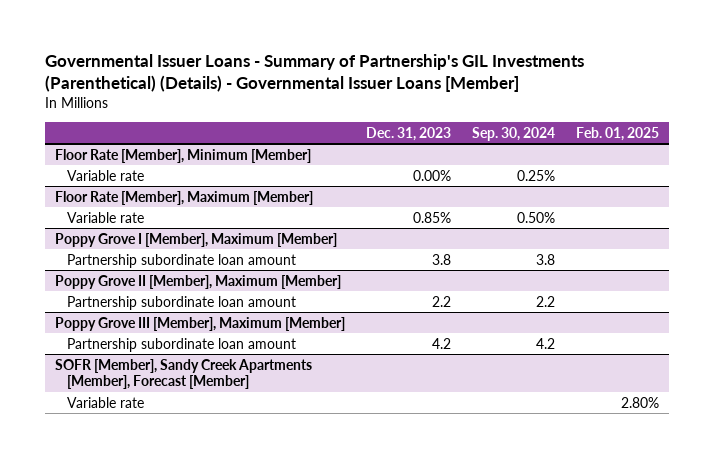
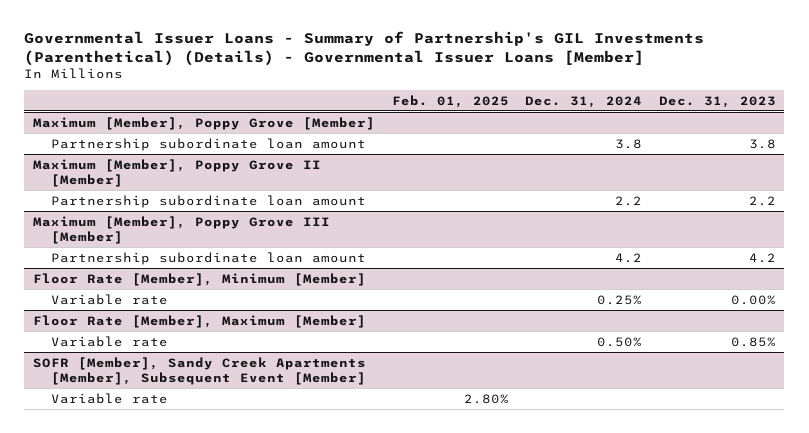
- | Dec. 31, 2023 | Sep. 30, 2024 | Feb. 01, 2025
+ | Feb. 01, 2025 | Dec. 31, 2024 | Dec. 31, 2023
+ Maximum [Member], Poppy Grove [Member]
+ Partnership subordinate loan amount | | 3.8 | 3.8
+ Maximum [Member], Poppy Grove II [Member]
+ Partnership subordinate loan amount | | 2.2 | 2.2
+ Maximum [Member], Poppy Grove III [Member]
+ Partnership subordinate loan amount | | 4.2 | 4.2
- Poppy Grove I [Member], Maximum [Member]
- Partnership subordinate loan amount | 3.8 | 3.8 |
- Poppy Grove II [Member], Maximum [Member]
- Partnership subordinate loan amount | 2.2 | 2.2 |
- Poppy Grove III [Member], Maximum [Member]
- Partnership subordinate loan amount | 4.2 | 4.2 |
- SOFR [Member], Sandy Creek Apartments [Member], Forecast [Member]
+ SOFR [Member], Sandy Creek Apartments [Member], Subsequent Event [Member]

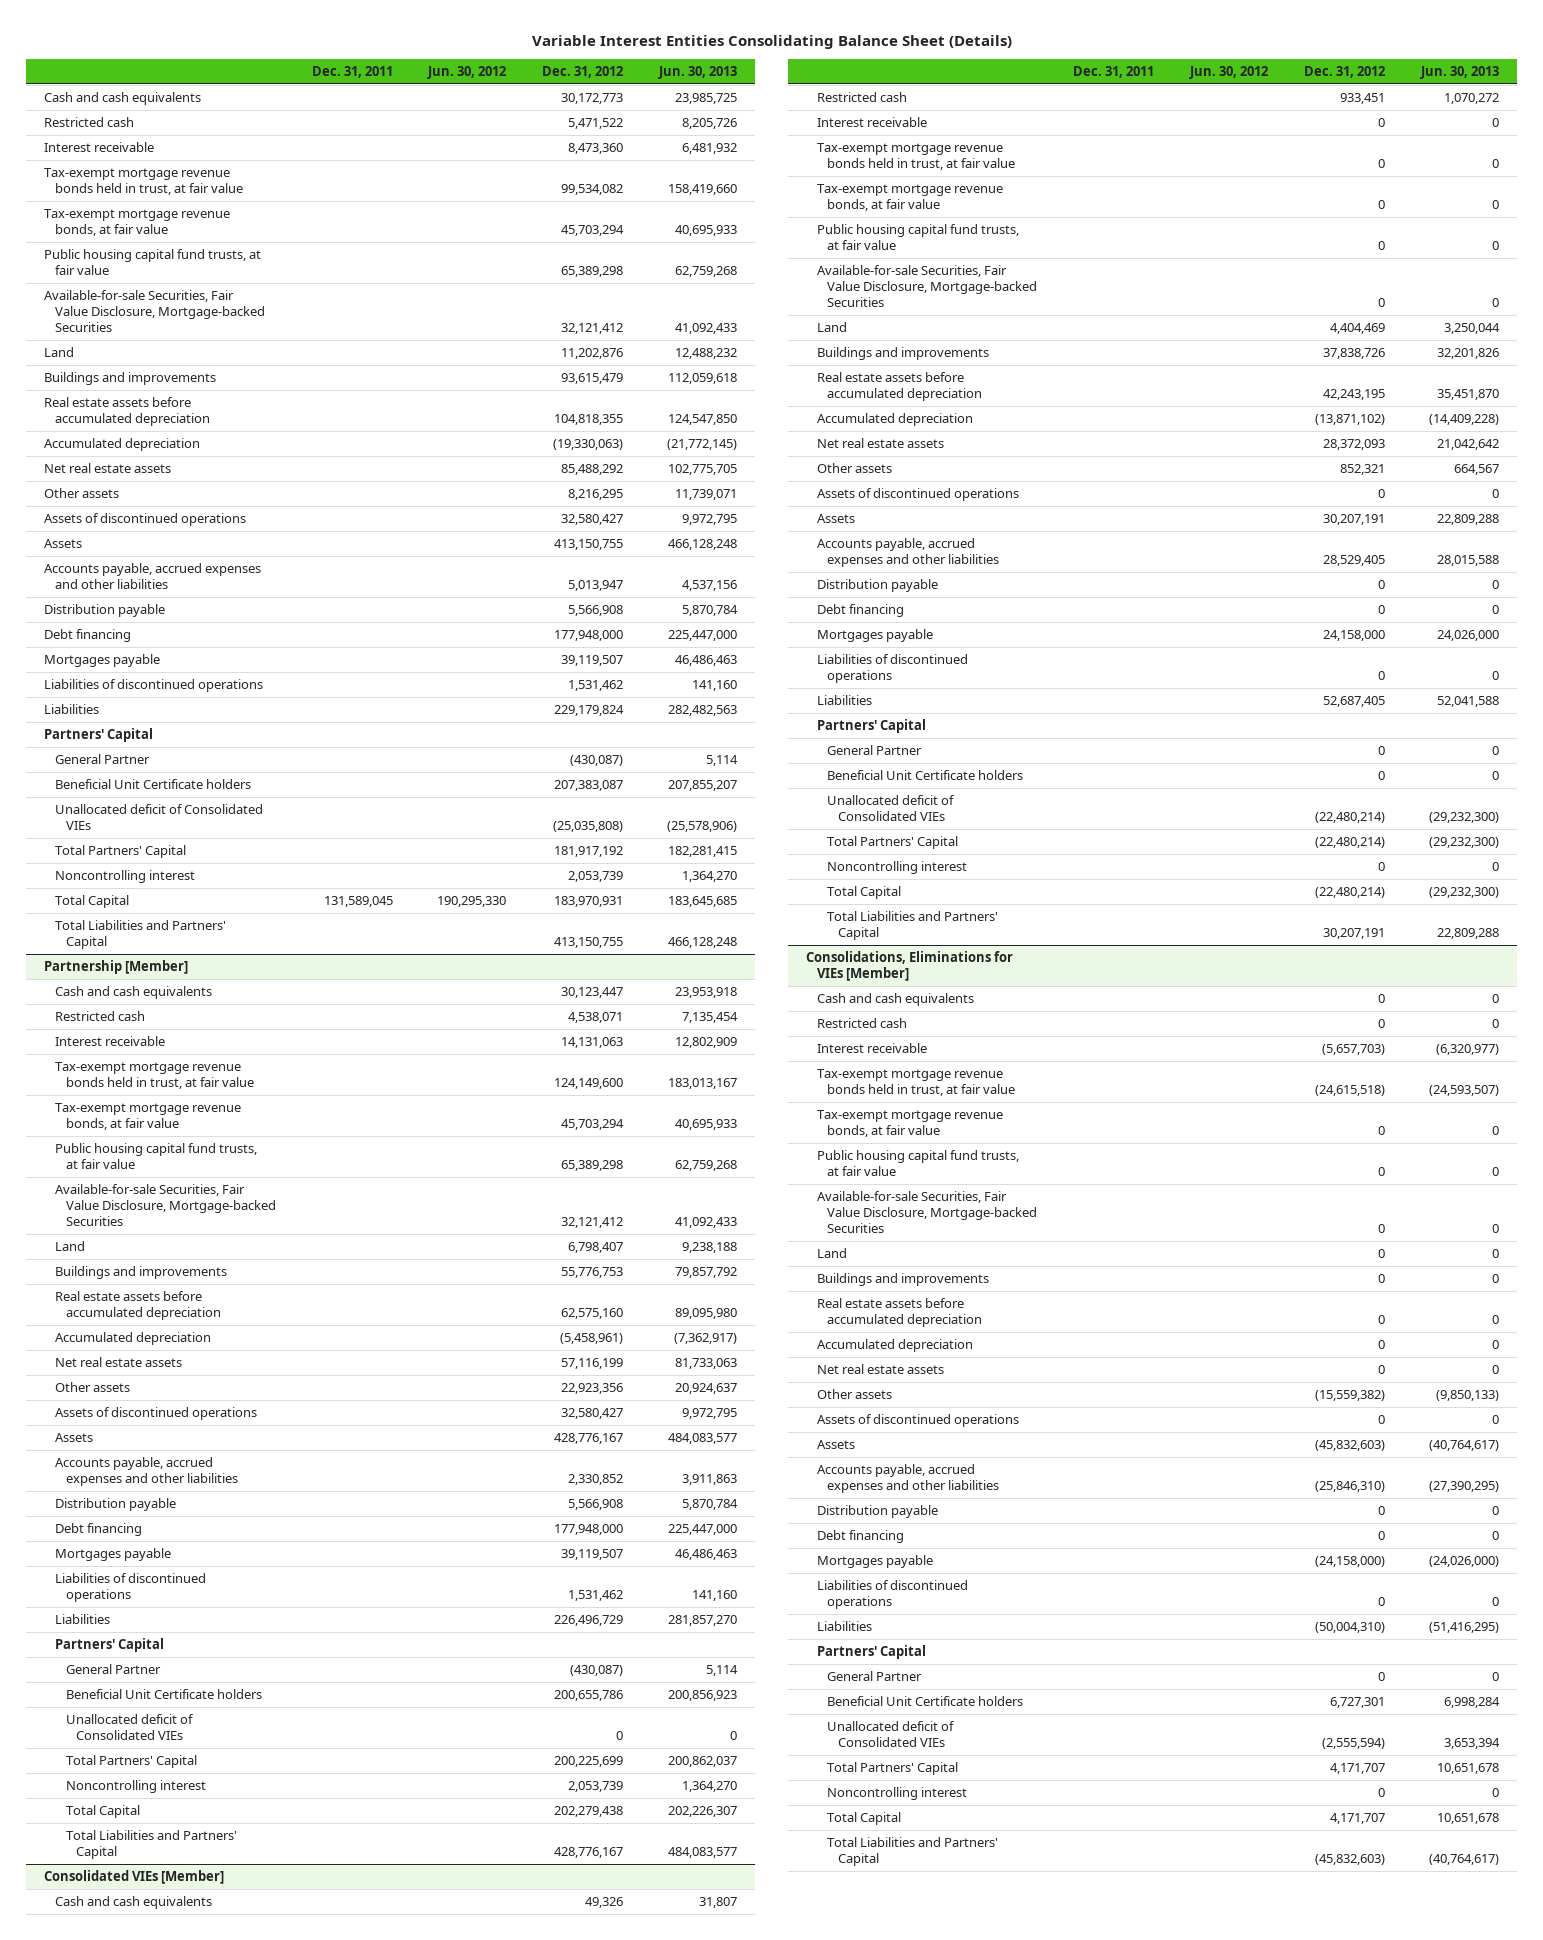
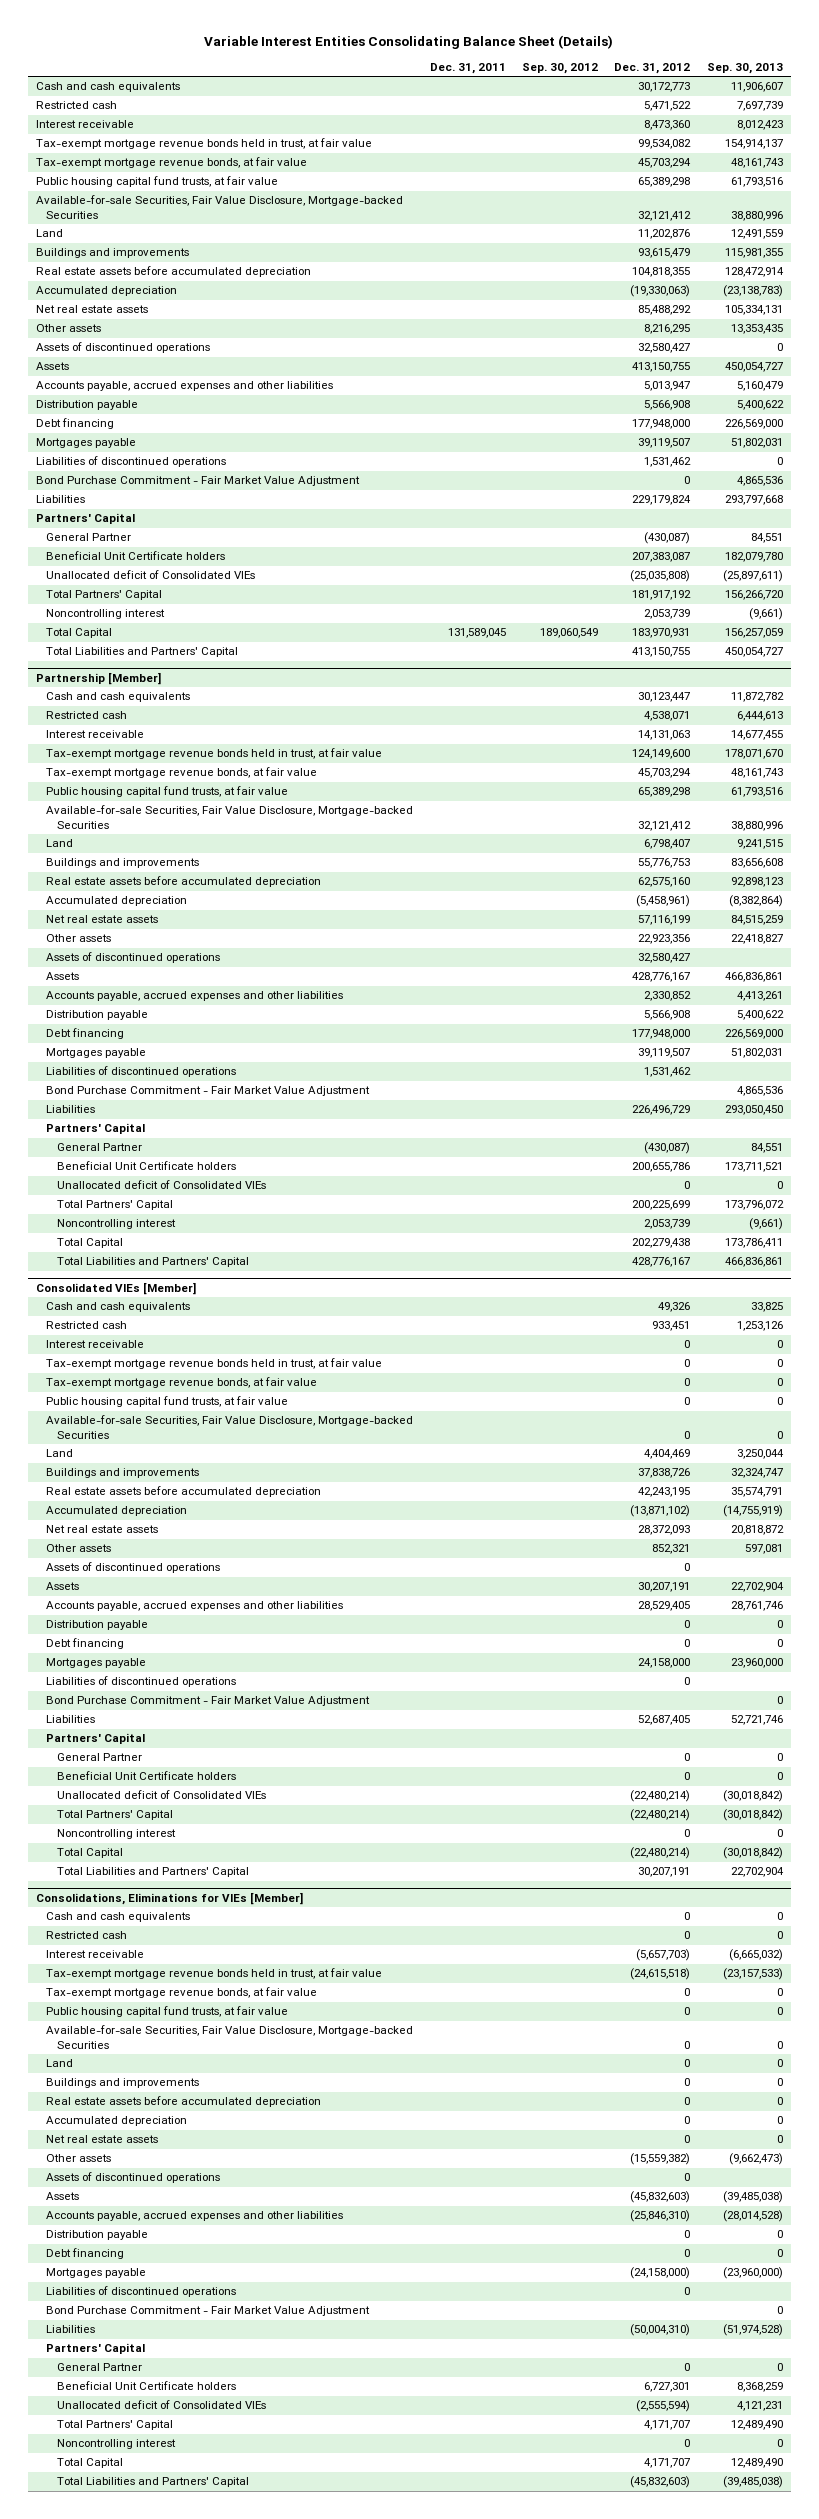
- | Dec. 31, 2011 | Jun. 30, 2012 | Dec. 31, 2012 | Jun. 30, 2013
+ | Dec. 31, 2011 | Sep. 30, 2012 | Dec. 31, 2012 | Sep. 30, 2013
+ Bond Purchase Commitment - Fair Market Value Adjustment | | | 0 | 4,865,536
@ Partnership [Member]
+ Bond Purchase Commitment - Fair Market Value Adjustment | | | | 4,865,536
@ Consolidated VIEs [Member]
+ Bond Purchase Commitment - Fair Market Value Adjustment | | | | 0
@ Consolidations, Eliminations for VIEs [Member]
+ Bond Purchase Commitment - Fair Market Value Adjustment | | | | 0

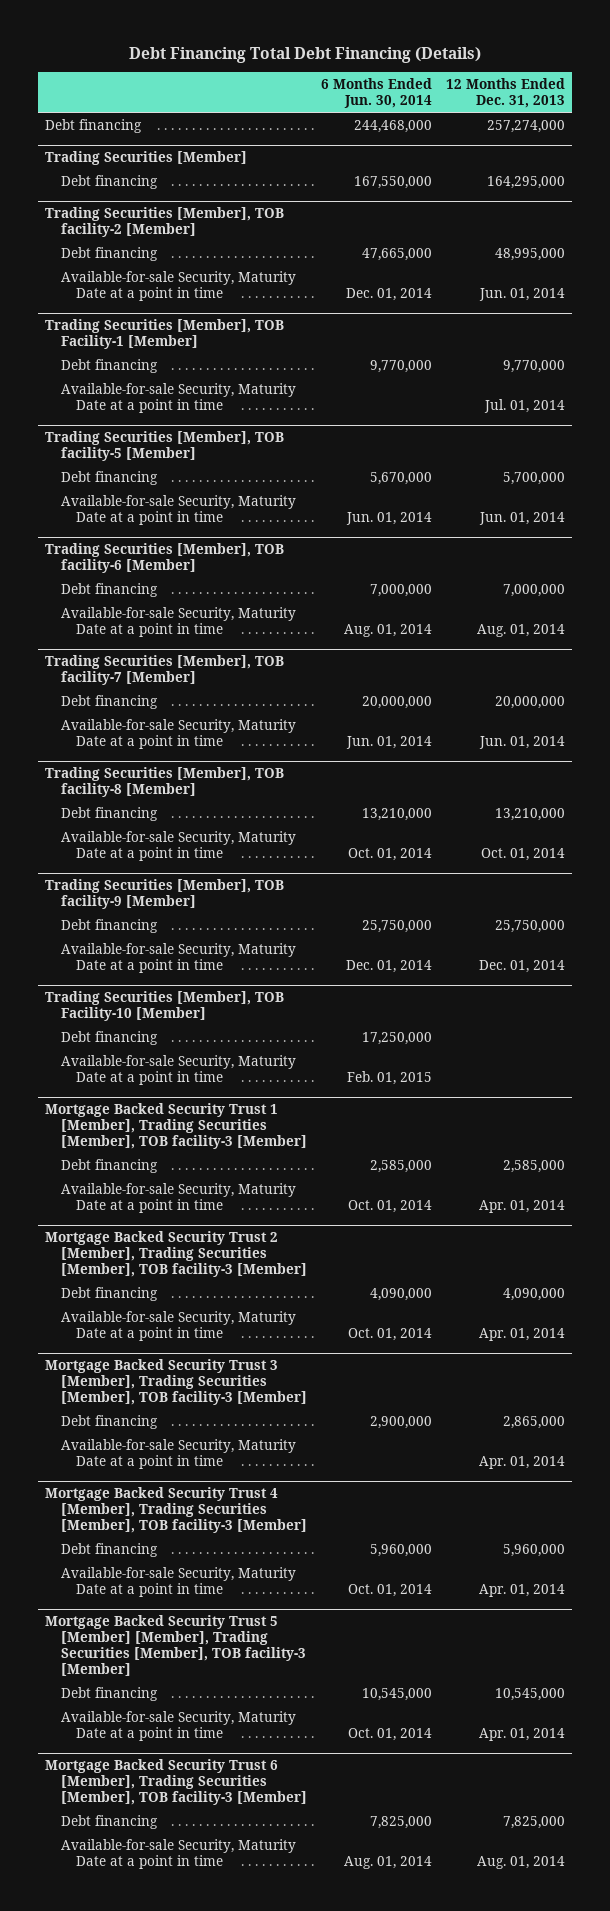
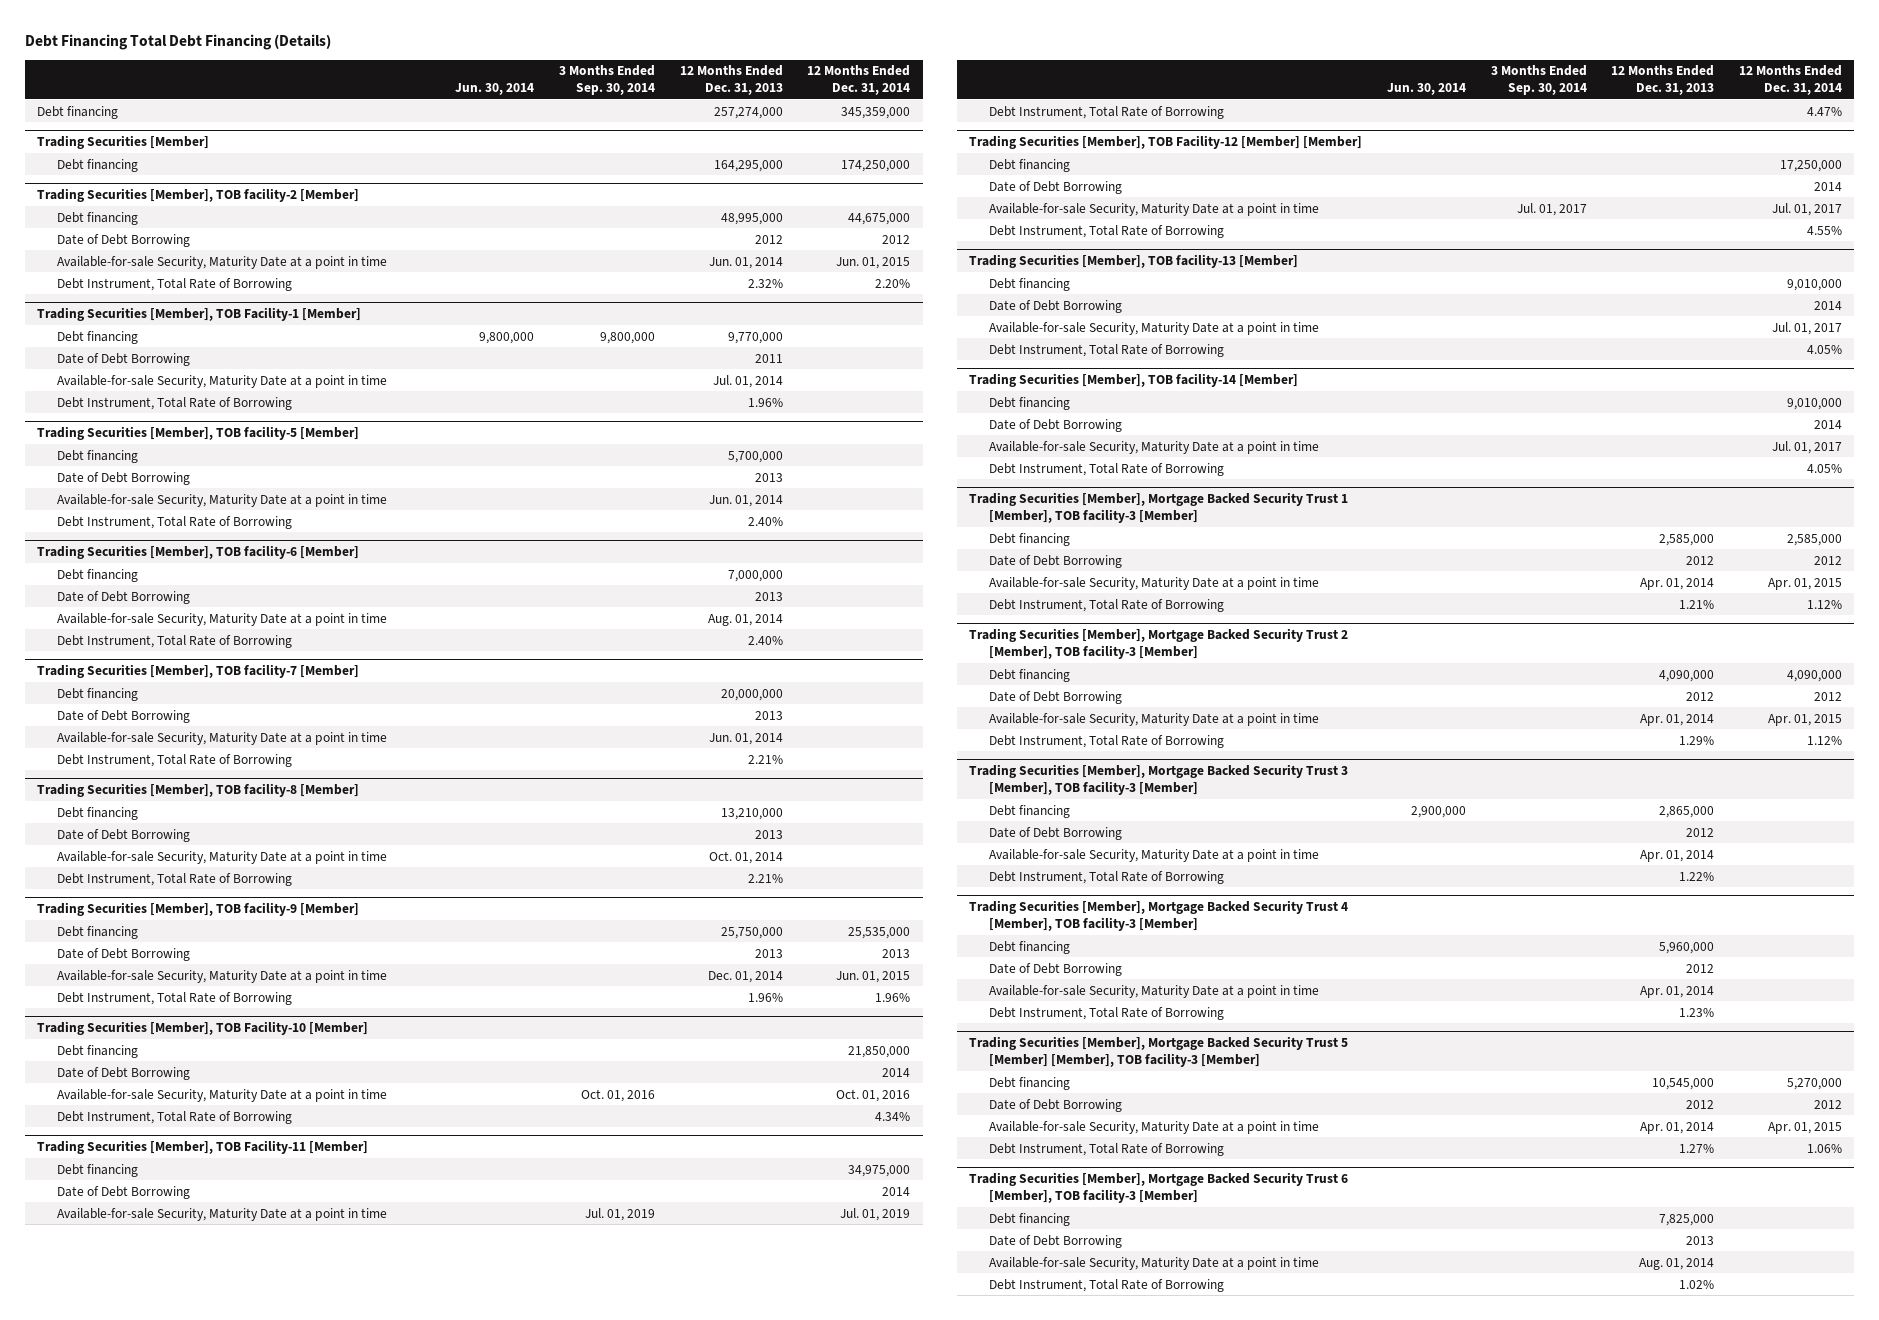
- | 6 Months Ended Jun. 30, 2014 | 12 Months Ended Dec. 31, 2013
+ | Jun. 30, 2014 | 3 Months Ended Sep. 30, 2014 | 12 Months Ended Dec. 31, 2013 | 12 Months Ended Dec. 31, 2014
@ Trading Securities [Member], TOB facility-2 [Member]
+ Date of Debt Borrowing | | | 2012 | 2012
+ Debt Instrument, Total Rate of Borrowing | | | 2.32% | 2.20%
@ Trading Securities [Member], TOB Facility-1 [Member]
+ Date of Debt Borrowing | | | 2011 |
+ Debt Instrument, Total Rate of Borrowing | | | 1.96% |
@ Trading Securities [Member], TOB facility-5 [Member]
+ Date of Debt Borrowing | | | 2013 |
+ Debt Instrument, Total Rate of Borrowing | | | 2.40% |
@ Trading Securities [Member], TOB facility-6 [Member]
+ Date of Debt Borrowing | | | 2013 |
+ Debt Instrument, Total Rate of Borrowing | | | 2.40% |
@ Trading Securities [Member], TOB facility-7 [Member]
+ Date of Debt Borrowing | | | 2013 |
+ Debt Instrument, Total Rate of Borrowing | | | 2.21% |
@ Trading Securities [Member], TOB facility-8 [Member]
+ Date of Debt Borrowing | | | 2013 |
+ Debt Instrument, Total Rate of Borrowing | | | 2.21% |
@ Trading Securities [Member], TOB facility-9 [Member]
+ Date of Debt Borrowing | | | 2013 | 2013
+ Debt Instrument, Total Rate of Borrowing | | | 1.96% | 1.96%
@ Trading Securities [Member], TOB Facility-10 [Member]
+ Date of Debt Borrowing | | | | 2014
- Mortgage Backed Security Trust 1 [Member], Trading Securities [Member], TOB facility-3 [Member]
@ Trading Securities [Member], TOB Facility-10 [Member]
+ Debt Instrument, Total Rate of Borrowing | | | | 4.34%
+ Trading Securities [Member], TOB Facility-11 [Member]
+ Debt financing | | | | 34,975,000
+ Date of Debt Borrowing | | | | 2014
+ Available-for-sale Security, Maturity Date at a point in time | | Jul. 01, 2019 | | Jul. 01, 2019
+ Debt Instrument, Total Rate of Borrowing | | | | 4.47%
+ Trading Securities [Member], TOB Facility-12 [Member] [Member]
+ Debt financing | | | | 17,250,000
+ Date of Debt Borrowing | | | | 2014
+ Available-for-sale Security, Maturity Date at a point in time | | Jul. 01, 2017 | | Jul. 01, 2017
+ Debt Instrument, Total Rate of Borrowing | | | | 4.55%
+ Trading Securities [Member], TOB facility-13 [Member]
+ Debt financing | | | | 9,010,000
+ Date of Debt Borrowing | | | | 2014
+ Available-for-sale Security, Maturity Date at a point in time | | | | Jul. 01, 2017
+ Debt Instrument, Total Rate of Borrowing | | | | 4.05%
+ Trading Securities [Member], TOB facility-14 [Member]
+ Debt financing | | | | 9,010,000
+ Date of Debt Borrowing | | | | 2014
+ Available-for-sale Security, Maturity Date at a point in time | | | | Jul. 01, 2017
+ Debt Instrument, Total Rate of Borrowing | | | | 4.05%
+ Trading Securities [Member], Mortgage Backed Security Trust 1 [Member], TOB facility-3 [Member]
+ Date of Debt Borrowing | | | 2012 | 2012
- Mortgage Backed Security Trust 2 [Member], Trading Securities [Member], TOB facility-3 [Member]
+ Debt Instrument, Total Rate of Borrowing | | | 1.21% | 1.12%
+ Trading Securities [Member], Mortgage Backed Security Trust 2 [Member], TOB facility-3 [Member]
+ Date of Debt Borrowing | | | 2012 | 2012
- Mortgage Backed Security Trust 3 [Member], Trading Securities [Member], TOB facility-3 [Member]
+ Debt Instrument, Total Rate of Borrowing | | | 1.29% | 1.12%
+ Trading Securities [Member], Mortgage Backed Security Trust 3 [Member], TOB facility-3 [Member]
+ Date of Debt Borrowing | | | 2012 |
- Mortgage Backed Security Trust 4 [Member], Trading Securities [Member], TOB facility-3 [Member]
+ Debt Instrument, Total Rate of Borrowing | | | 1.22% |
+ Trading Securities [Member], Mortgage Backed Security Trust 4 [Member], TOB facility-3 [Member]
+ Date of Debt Borrowing | | | 2012 |
- Mortgage Backed Security Trust 5 [Member] [Member], Trading Securities [Member], TOB facility-3 [Member]
+ Debt Instrument, Total Rate of Borrowing | | | 1.23% |
+ Trading Securities [Member], Mortgage Backed Security Trust 5 [Member] [Member], TOB facility-3 [Member]
+ Date of Debt Borrowing | | | 2012 | 2012
- Mortgage Backed Security Trust 6 [Member], Trading Securities [Member], TOB facility-3 [Member]
+ Debt Instrument, Total Rate of Borrowing | | | 1.27% | 1.06%
+ Trading Securities [Member], Mortgage Backed Security Trust 6 [Member], TOB facility-3 [Member]
+ Date of Debt Borrowing | | | 2013 |
+ Debt Instrument, Total Rate of Borrowing | | | 1.02% |

